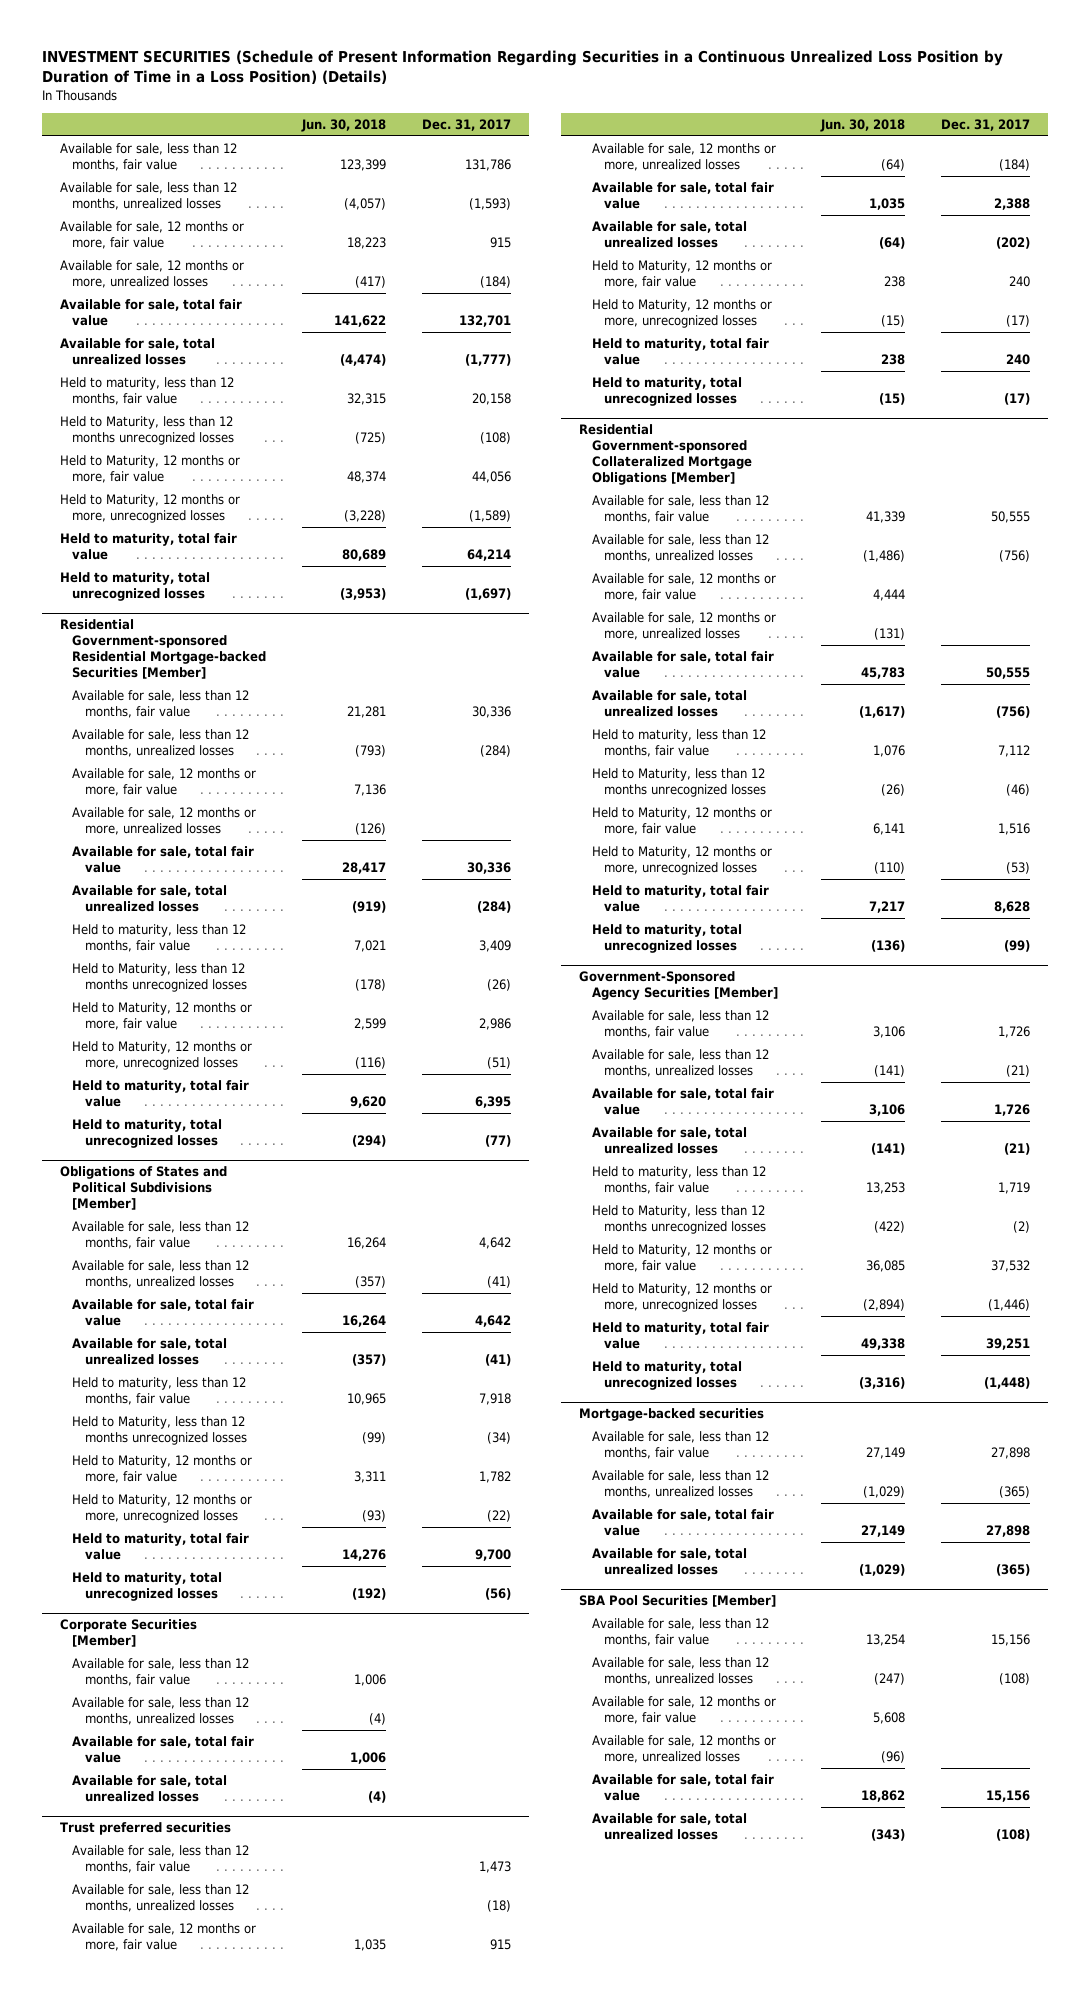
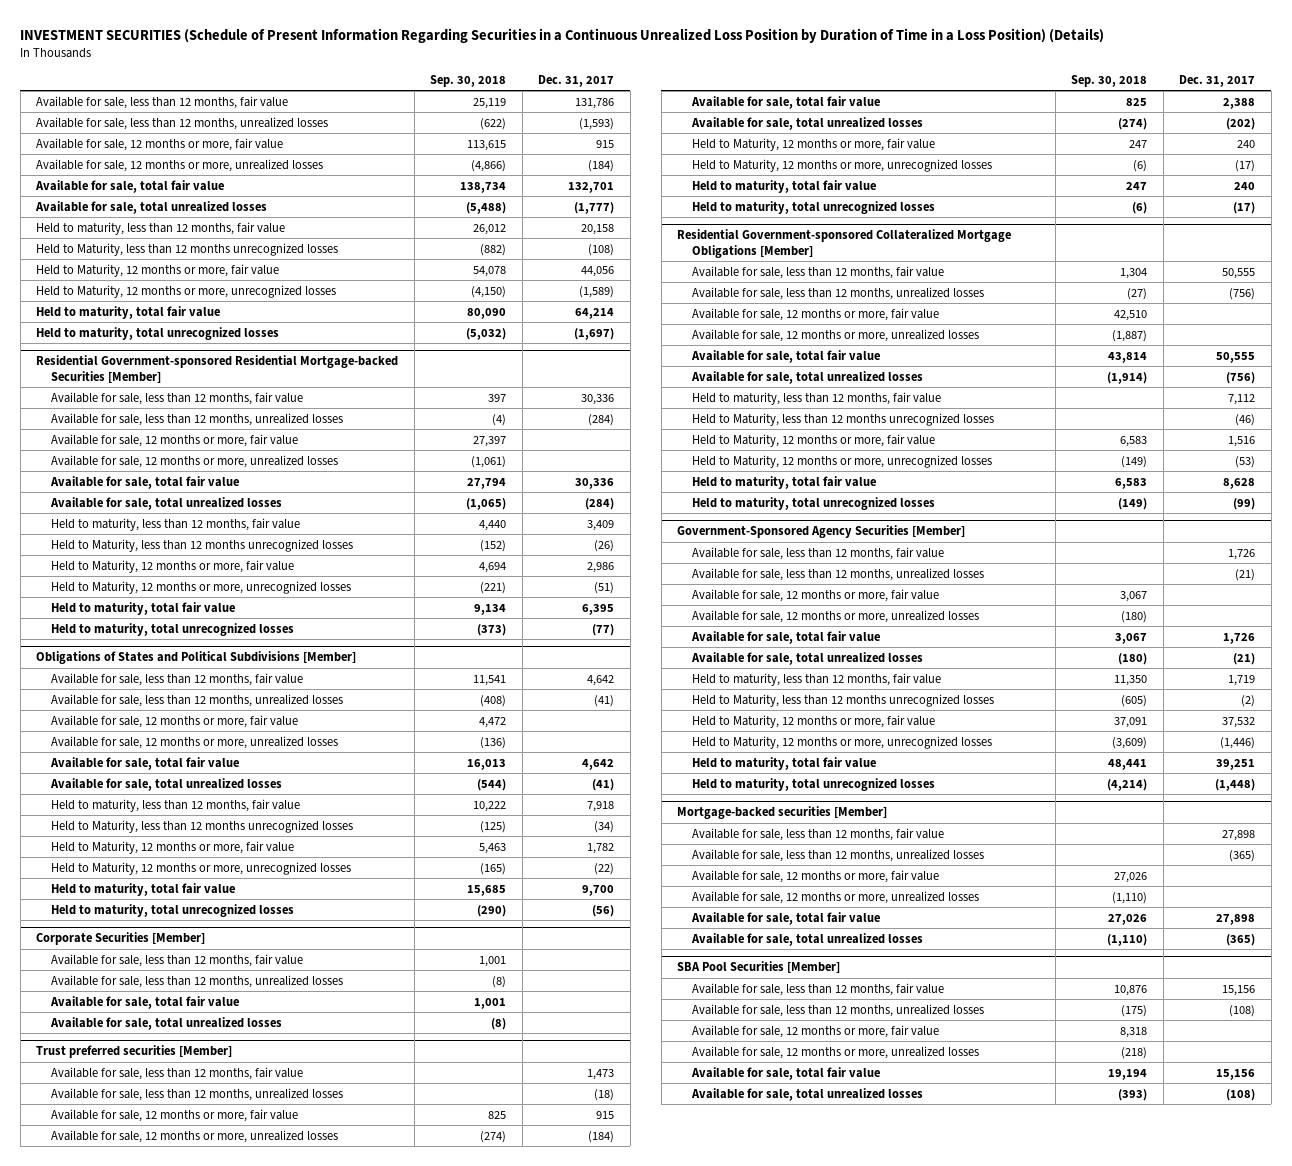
- | Jun. 30, 2018 | Dec. 31, 2017
+ | Sep. 30, 2018 | Dec. 31, 2017
@ Obligations of States and Political Subdivisions [Member]
+ Available for sale, 12 months or more, fair value | 4,472 |
+ Available for sale, 12 months or more, unrealized losses | (136) |
- Trust preferred securities
+ Trust preferred securities [Member]
@ Government-Sponsored Agency Securities [Member]
+ Available for sale, 12 months or more, fair value | 3,067 |
+ Available for sale, 12 months or more, unrealized losses | (180) |
- Mortgage-backed securities
+ Mortgage-backed securities [Member]
+ Available for sale, 12 months or more, fair value | 27,026 |
+ Available for sale, 12 months or more, unrealized losses | (1,110) |

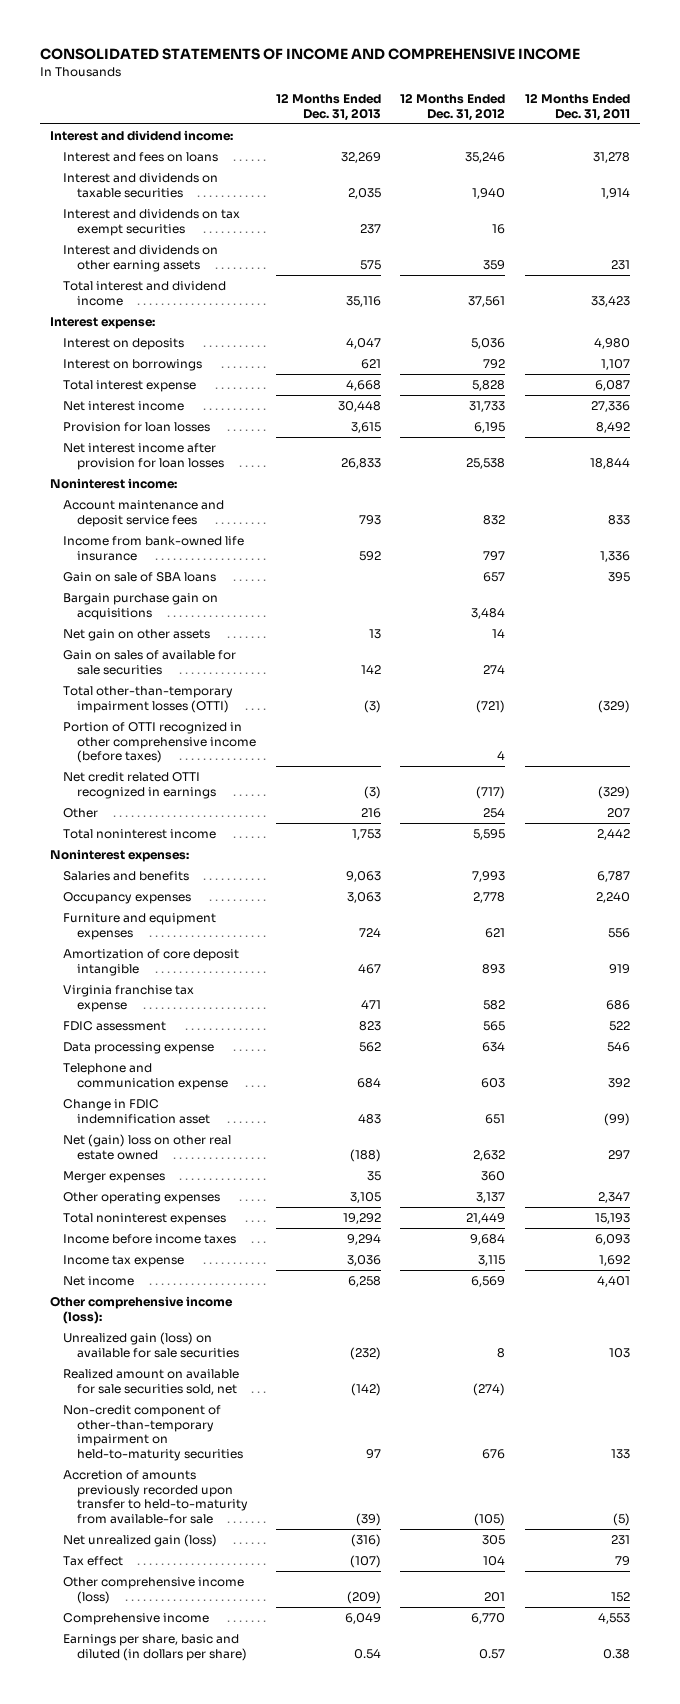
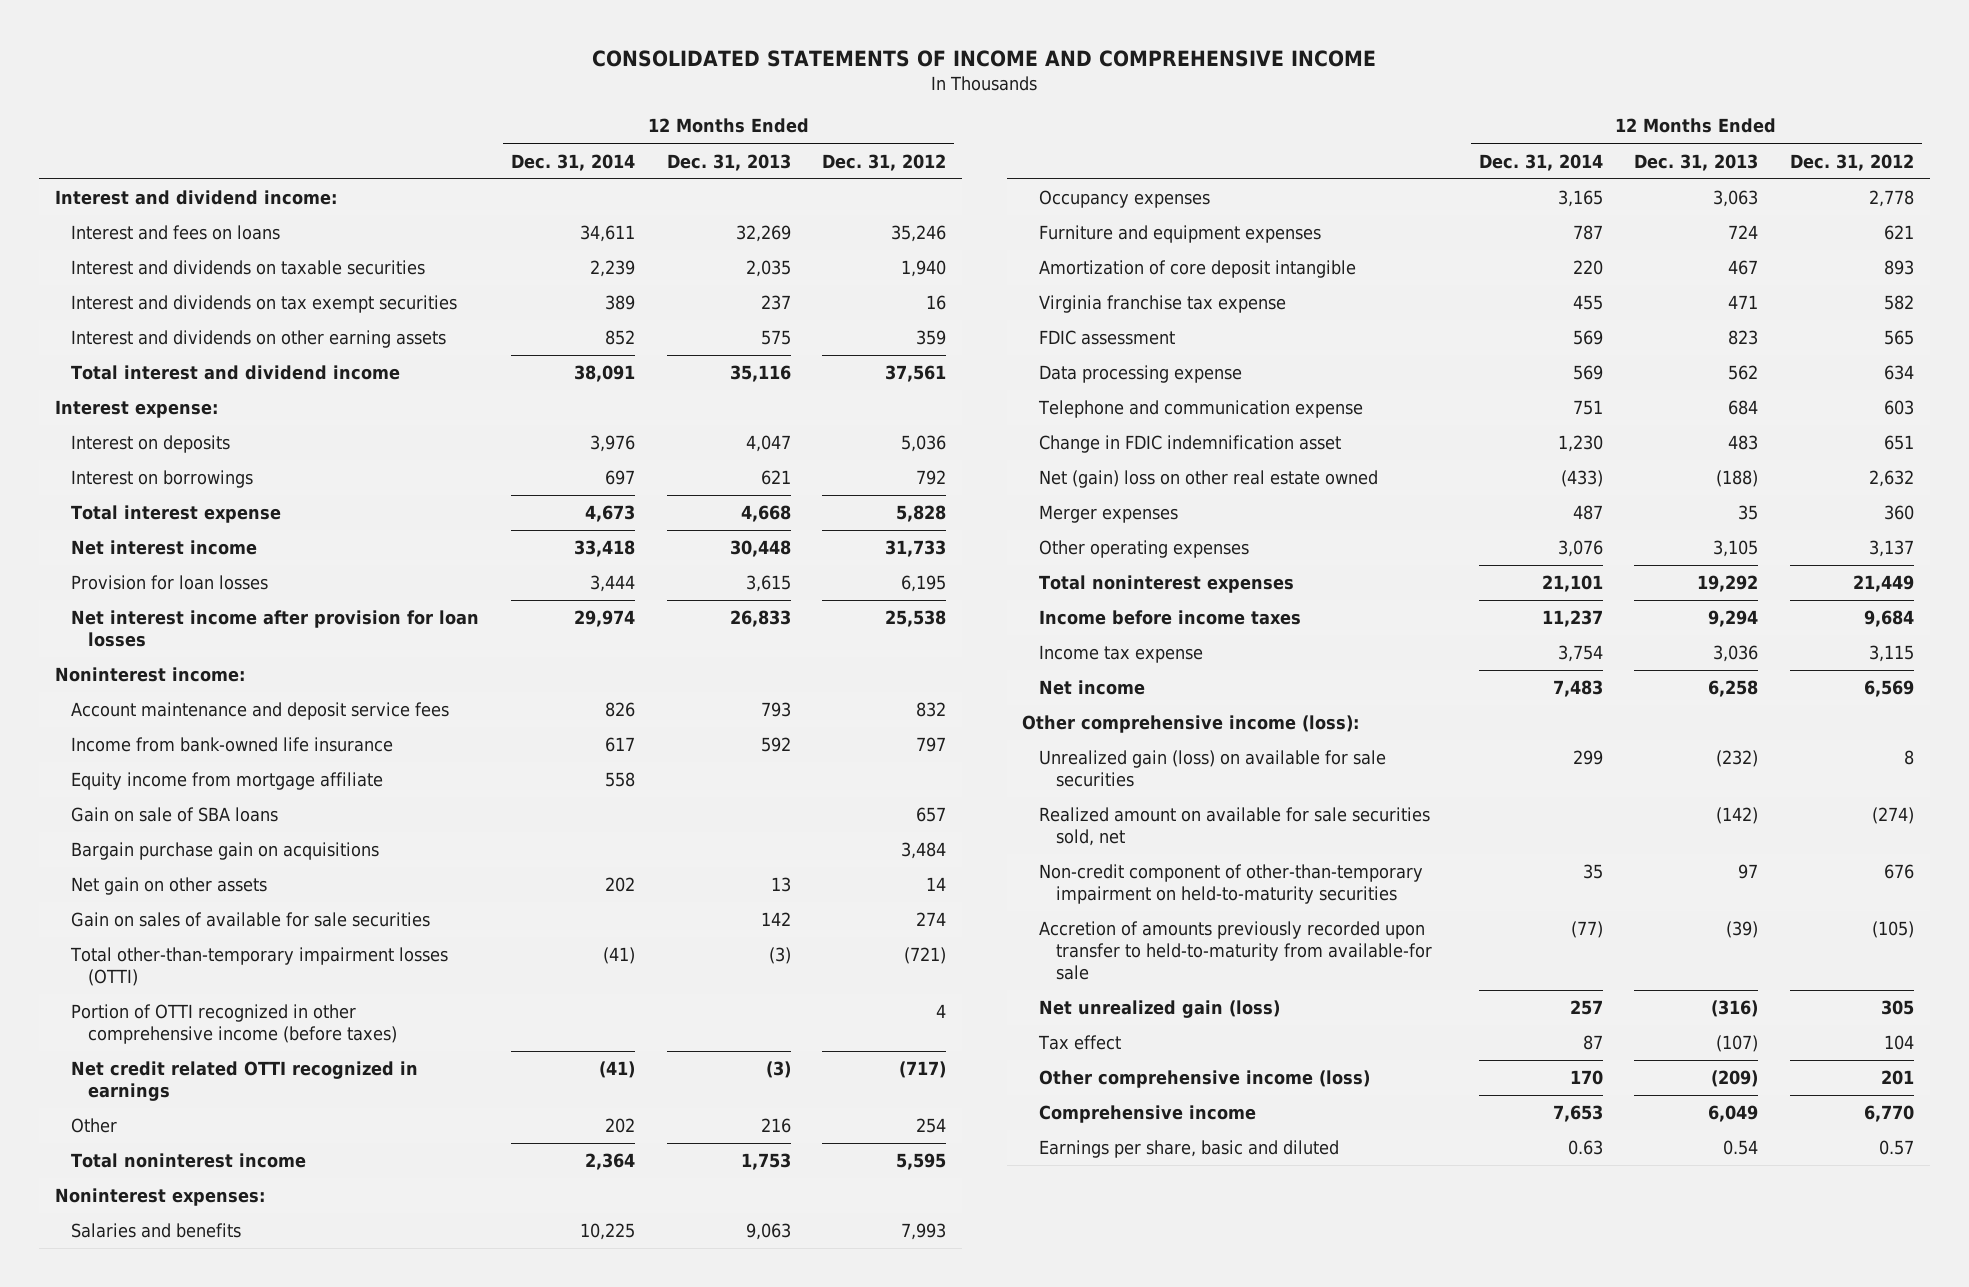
- | 12 Months Ended Dec. 31, 2013 | 12 Months Ended Dec. 31, 2012 | 12 Months Ended Dec. 31, 2011
+ | 12 Months Ended Dec. 31, 2014 | 12 Months Ended Dec. 31, 2013 | 12 Months Ended Dec. 31, 2012
+ Equity income from mortgage affiliate | 558 | |
- Earnings per share, basic and diluted (in dollars per share) | 0.54 | 0.57 | 0.38
+ Earnings per share, basic and diluted | 0.63 | 0.54 | 0.57

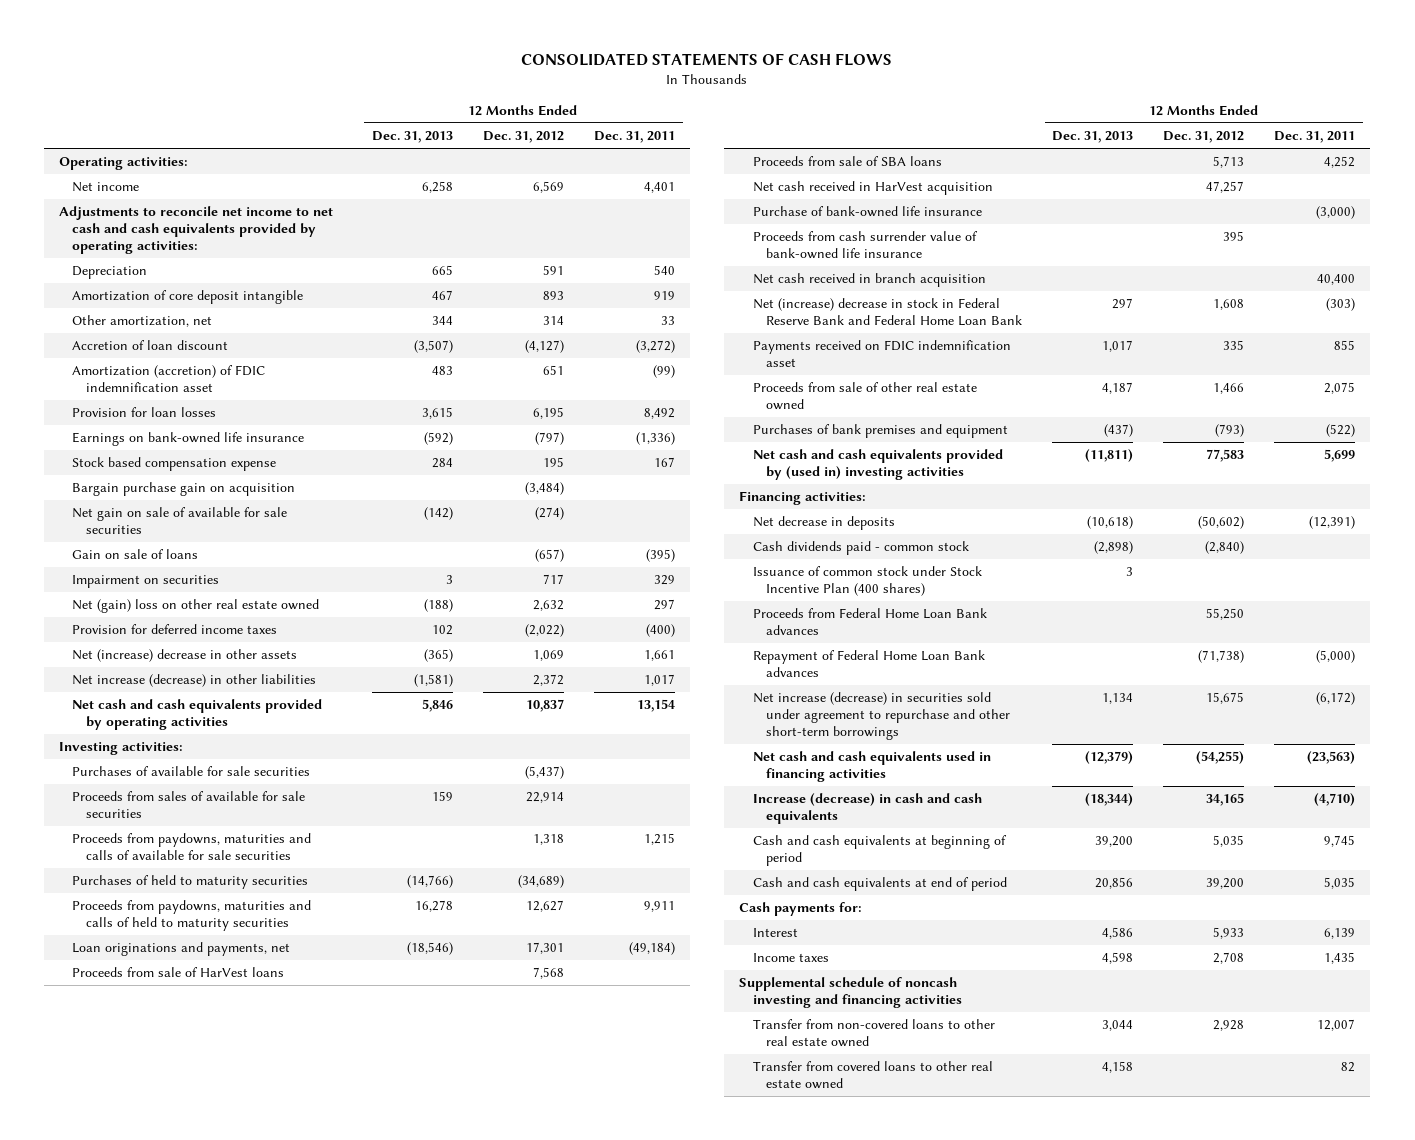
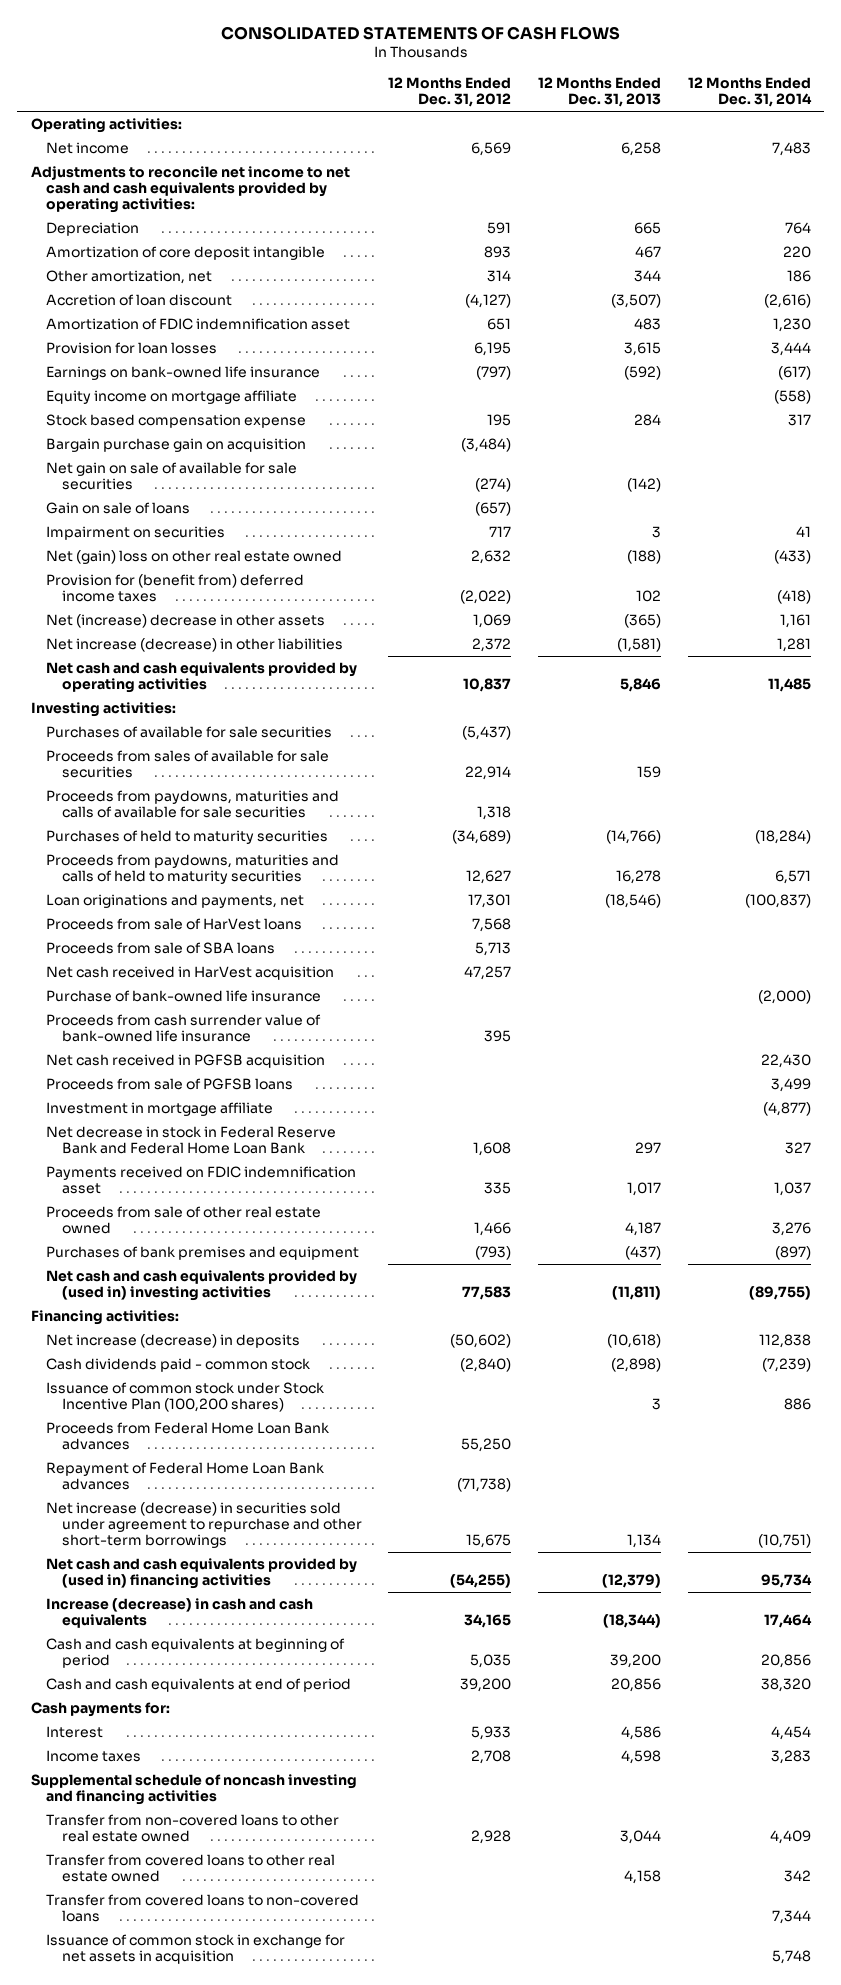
- | 12 Months Ended Dec. 31, 2013 | 12 Months Ended Dec. 31, 2012 | 12 Months Ended Dec. 31, 2011
+ | 12 Months Ended Dec. 31, 2012 | 12 Months Ended Dec. 31, 2013 | 12 Months Ended Dec. 31, 2014
- Amortization (accretion) of FDIC indemnification asset | 483 | 651 | (99)
+ Amortization of FDIC indemnification asset | 651 | 483 | 1,230
+ Equity income on mortgage affiliate | | | (558)
- Provision for deferred income taxes | 102 | (2,022) | (400)
+ Provision for (benefit from) deferred income taxes | (2,022) | 102 | (418)
- Net cash received in branch acquisition | | | 40,400
- Net (increase) decrease in stock in Federal Reserve Bank and Federal Home Loan Bank | 297 | 1,608 | (303)
+ Net cash received in PGFSB acquisition | | | 22,430
+ Proceeds from sale of PGFSB loans | | | 3,499
+ Investment in mortgage affiliate | | | (4,877)
+ Net decrease in stock in Federal Reserve Bank and Federal Home Loan Bank | 1,608 | 297 | 327
- Net decrease in deposits | (10,618) | (50,602) | (12,391)
+ Net increase (decrease) in deposits | (50,602) | (10,618) | 112,838
- Issuance of common stock under Stock Incentive Plan (400 shares) | 3 | |
+ Issuance of common stock under Stock Incentive Plan (100,200 shares) | | 3 | 886
- Net cash and cash equivalents used in financing activities | (12,379) | (54,255) | (23,563)
+ Net cash and cash equivalents provided by (used in) financing activities | (54,255) | (12,379) | 95,734
+ Transfer from covered loans to non-covered loans | | | 7,344
+ Issuance of common stock in exchange for net assets in acquisition | | | 5,748

